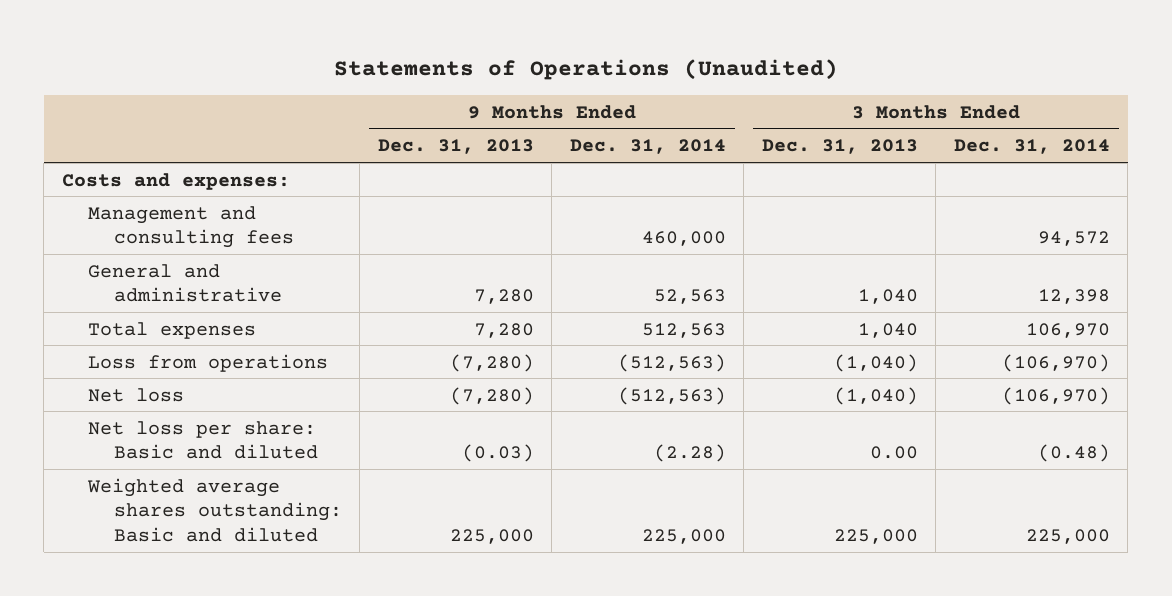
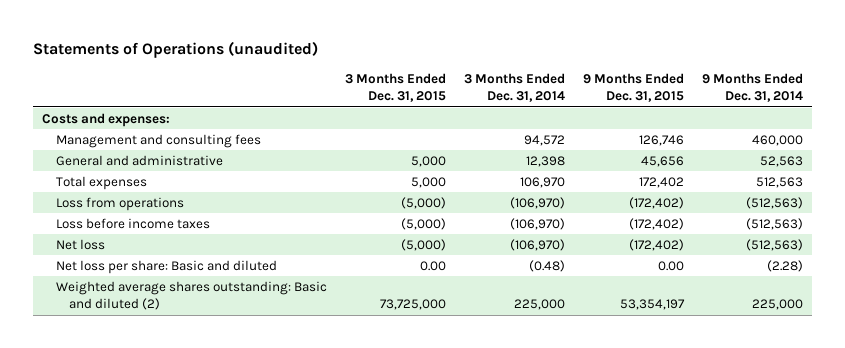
- Statements of Operations (Unaudited)
+ Statements of Operations (unaudited)
- | 9 Months Ended Dec. 31, 2013 | 9 Months Ended Dec. 31, 2014 | 3 Months Ended Dec. 31, 2013 | 3 Months Ended Dec. 31, 2014
+ | 3 Months Ended Dec. 31, 2015 | 3 Months Ended Dec. 31, 2014 | 9 Months Ended Dec. 31, 2015 | 9 Months Ended Dec. 31, 2014
+ Loss before income taxes | (5,000) | (106,970) | (172,402) | (512,563)
- Weighted average shares outstanding: Basic and diluted | 225,000 | 225,000 | 225,000 | 225,000
+ Weighted average shares outstanding: Basic and diluted (2) | 73,725,000 | 225,000 | 53,354,197 | 225,000

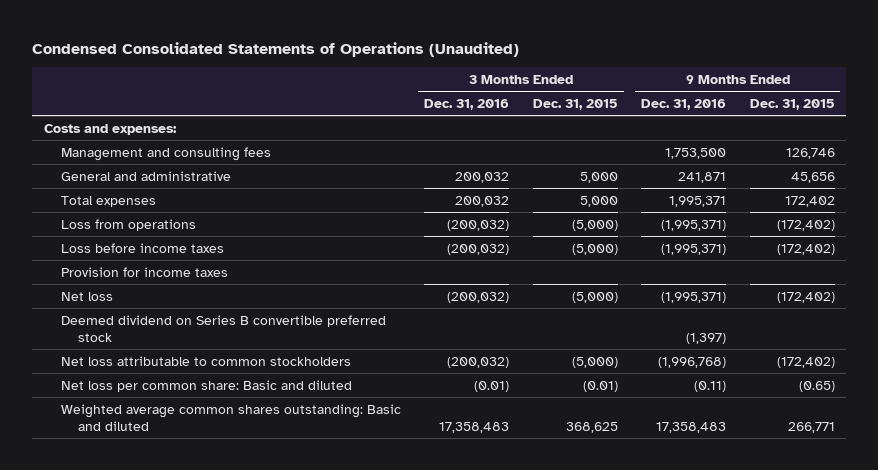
- Statements of Operations (unaudited)
+ Condensed Consolidated Statements of Operations (Unaudited)
- | 3 Months Ended Dec. 31, 2015 | 3 Months Ended Dec. 31, 2014 | 9 Months Ended Dec. 31, 2015 | 9 Months Ended Dec. 31, 2014
+ | 3 Months Ended Dec. 31, 2016 | 3 Months Ended Dec. 31, 2015 | 9 Months Ended Dec. 31, 2016 | 9 Months Ended Dec. 31, 2015
+ Provision for income taxes
- Net loss per share: Basic and diluted | 0.00 | (0.48) | 0.00 | (2.28)
- Weighted average shares outstanding: Basic and diluted (2) | 73,725,000 | 225,000 | 53,354,197 | 225,000
+ Deemed dividend on Series B convertible preferred stock | | | (1,397) |
+ Net loss attributable to common stockholders | (200,032) | (5,000) | (1,996,768) | (172,402)
+ Net loss per common share: Basic and diluted | (0.01) | (0.01) | (0.11) | (0.65)
+ Weighted average common shares outstanding: Basic and diluted | 17,358,483 | 368,625 | 17,358,483 | 266,771

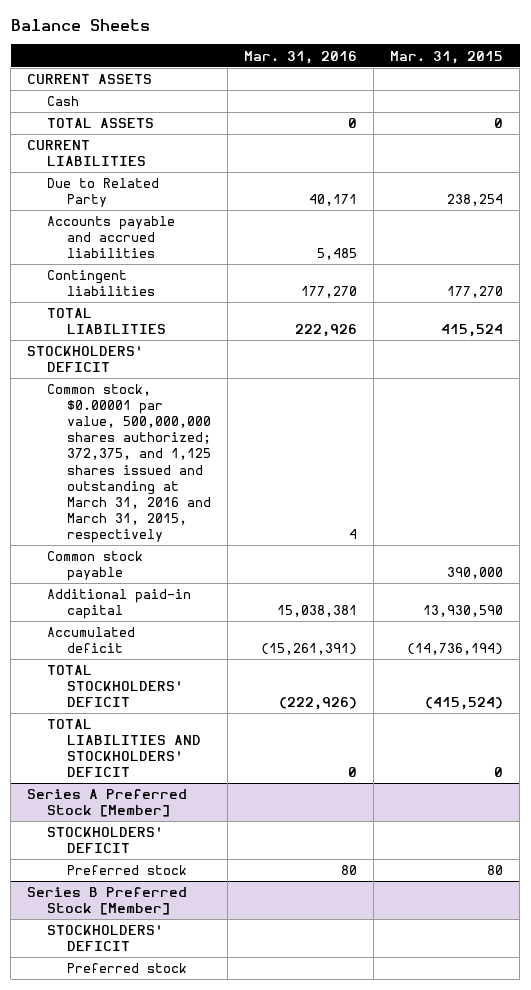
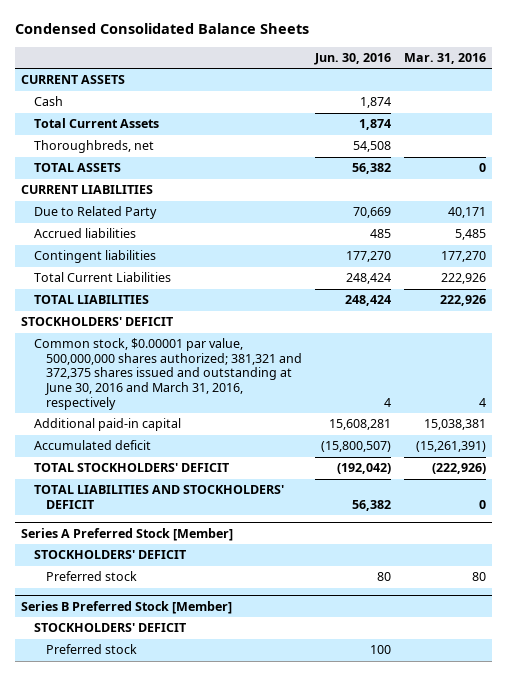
- Balance Sheets
+ Condensed Consolidated Balance Sheets
- | Mar. 31, 2016 | Mar. 31, 2015
+ | Jun. 30, 2016 | Mar. 31, 2016
+ Total Current Assets | 1,874 |
+ Thoroughbreds, net | 54,508 |
- Accounts payable and accrued liabilities | 5,485 |
+ Accrued liabilities | 485 | 5,485
+ Total Current Liabilities | 248,424 | 222,926
- Common stock, $0.00001 par value, 500,000,000 shares authorized; 372,375, and 1,125 shares issued and outstanding at March 31, 2016 and March 31, 2015, respectively | 4 |
- Common stock payable | | 390,000
+ Common stock, $0.00001 par value, 500,000,000 shares authorized; 381,321 and 372,375 shares issued and outstanding at June 30, 2016 and March 31, 2016, respectively | 4 | 4

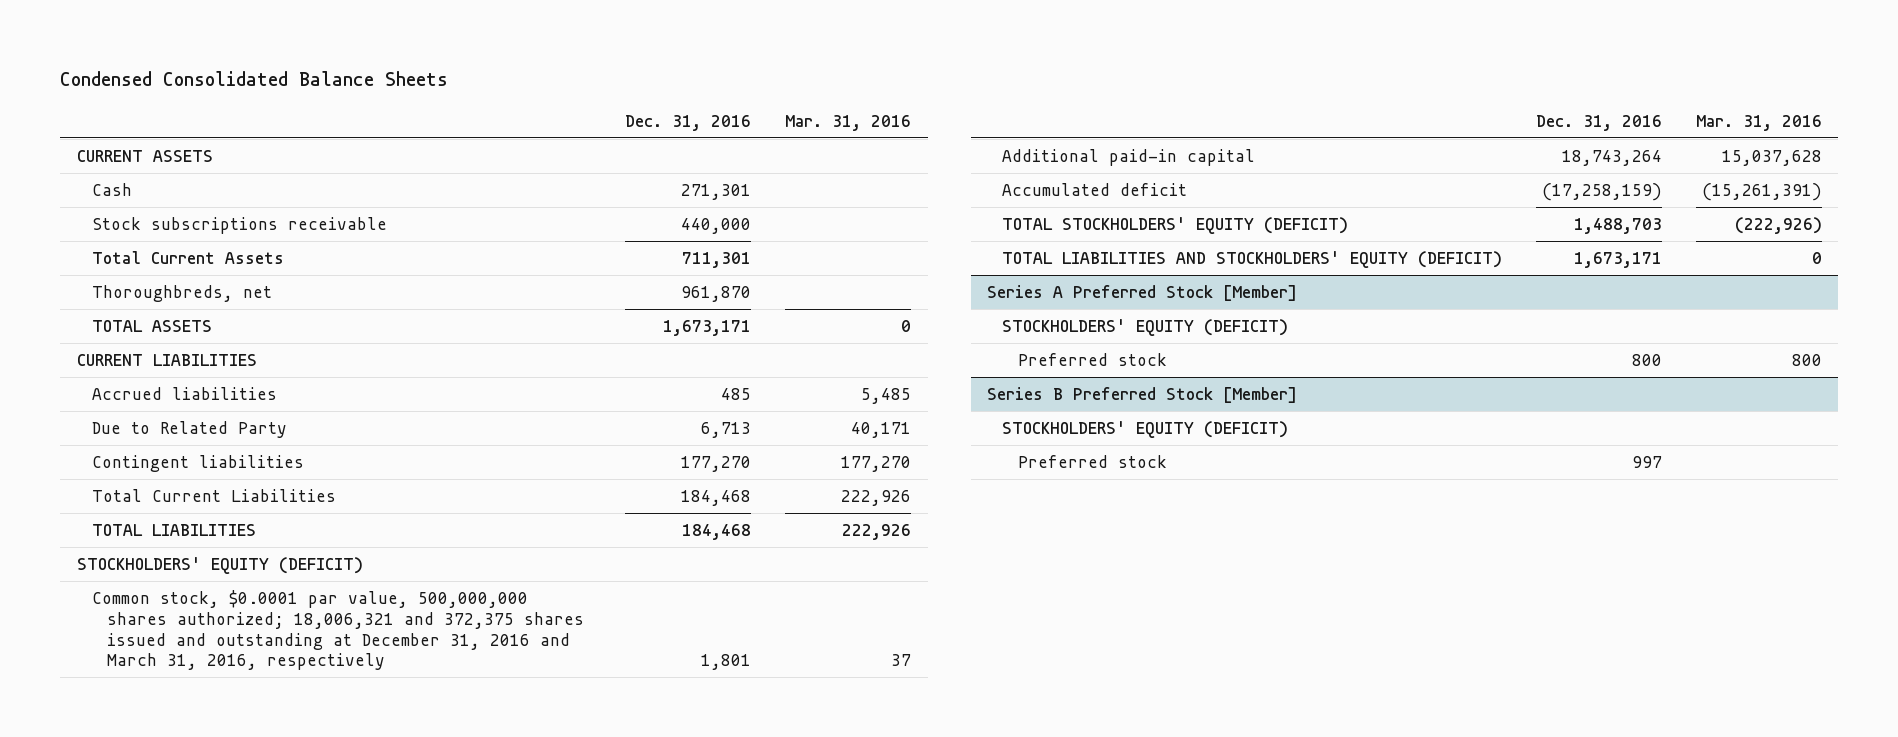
- | Jun. 30, 2016 | Mar. 31, 2016
+ | Dec. 31, 2016 | Mar. 31, 2016
+ Stock subscriptions receivable | 440,000 |
moved down: Due to Related Party | 6,713 | 40,171
- STOCKHOLDERS' DEFICIT
- Common stock, $0.00001 par value, 500,000,000 shares authorized; 381,321 and 372,375 shares issued and outstanding at June 30, 2016 and March 31, 2016, respectively | 4 | 4
- Additional paid-in capital | 15,608,281 | 15,038,381
+ STOCKHOLDERS' EQUITY (DEFICIT)
+ Common stock, $0.0001 par value, 500,000,000 shares authorized; 18,006,321 and 372,375 shares issued and outstanding at December 31, 2016 and March 31, 2016, respectively | 1,801 | 37
+ Additional paid-in capital | 18,743,264 | 15,037,628
- TOTAL STOCKHOLDERS' DEFICIT | (192,042) | (222,926)
- TOTAL LIABILITIES AND STOCKHOLDERS' DEFICIT | 56,382 | 0
+ TOTAL STOCKHOLDERS' EQUITY (DEFICIT) | 1,488,703 | (222,926)
+ TOTAL LIABILITIES AND STOCKHOLDERS' EQUITY (DEFICIT) | 1,673,171 | 0
@ Series A Preferred Stock [Member]
- STOCKHOLDERS' DEFICIT
- Preferred stock | 80 | 80
+ STOCKHOLDERS' EQUITY (DEFICIT)
+ Preferred stock | 800 | 800
@ Series B Preferred Stock [Member]
- STOCKHOLDERS' DEFICIT
+ STOCKHOLDERS' EQUITY (DEFICIT)

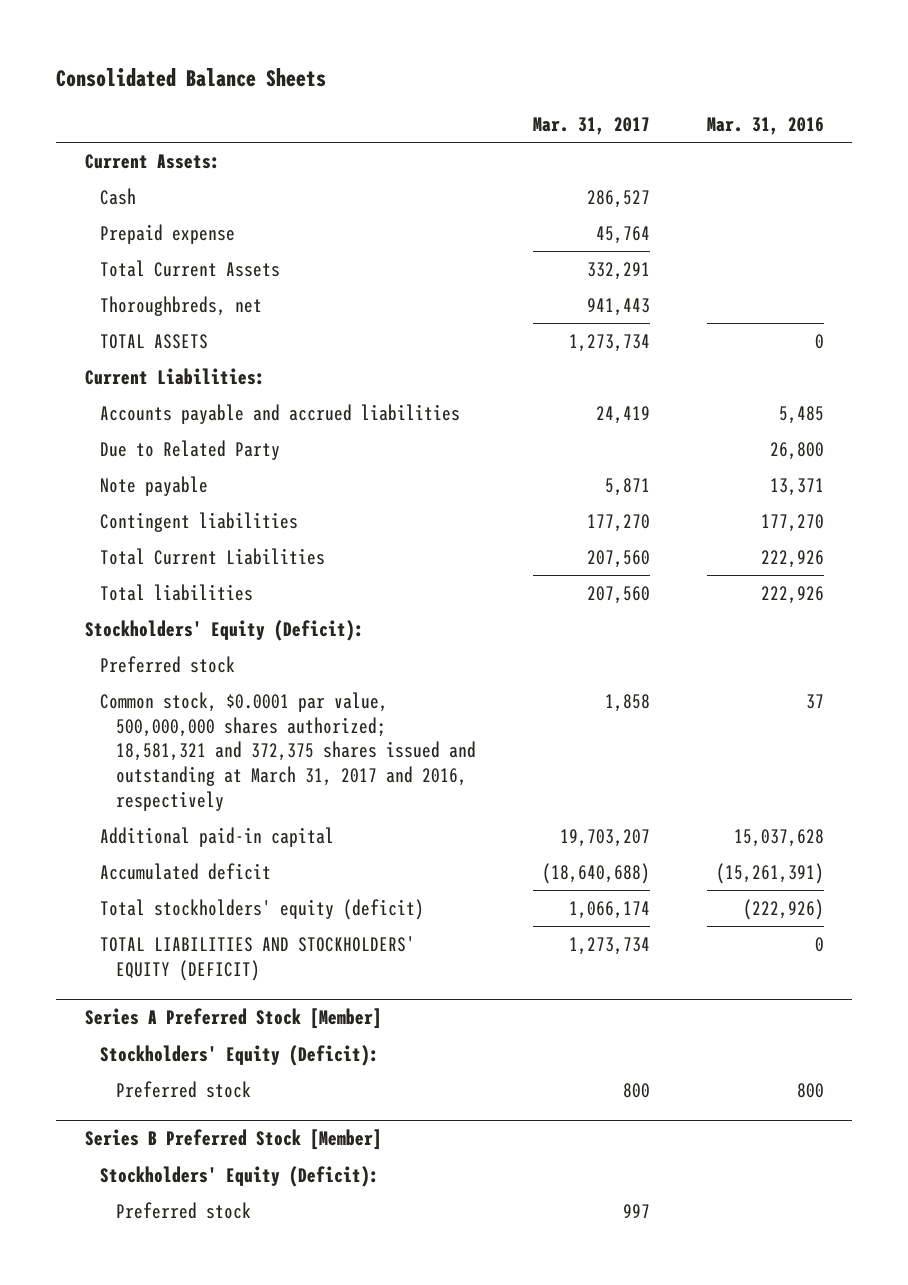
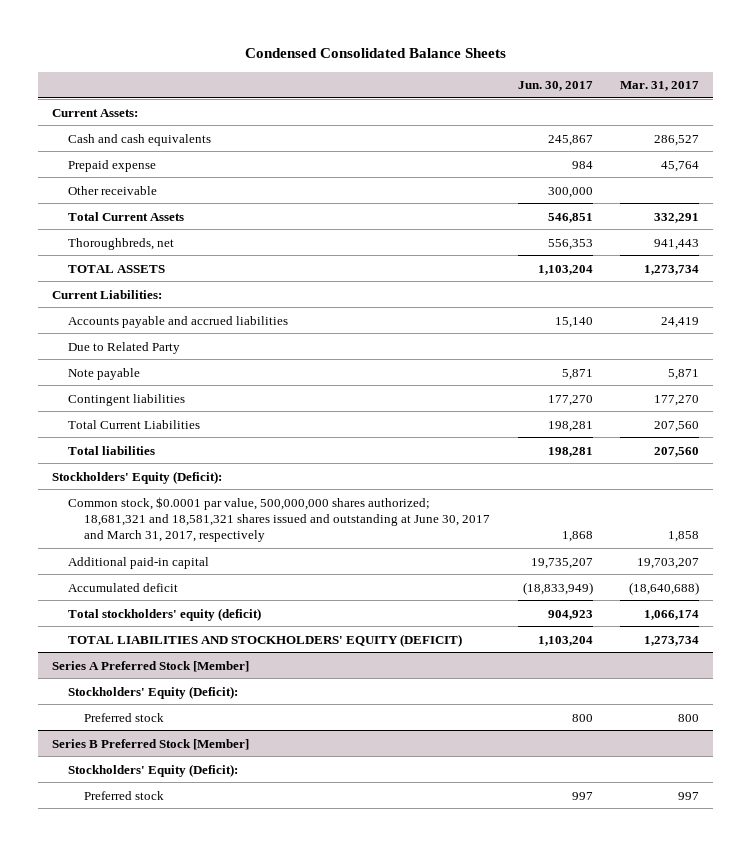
- Consolidated Balance Sheets
+ Condensed Consolidated Balance Sheets
- | Mar. 31, 2017 | Mar. 31, 2016
+ | Jun. 30, 2017 | Mar. 31, 2017
- Cash | 286,527 |
+ Cash and cash equivalents | 245,867 | 286,527
+ Other receivable | 300,000 |
- Preferred stock
- Common stock, $0.0001 par value, 500,000,000 shares authorized; 18,581,321 and 372,375 shares issued and outstanding at March 31, 2017 and 2016, respectively | 1,858 | 37
+ Common stock, $0.0001 par value, 500,000,000 shares authorized; 18,681,321 and 18,581,321 shares issued and outstanding at June 30, 2017 and March 31, 2017, respectively | 1,868 | 1,858

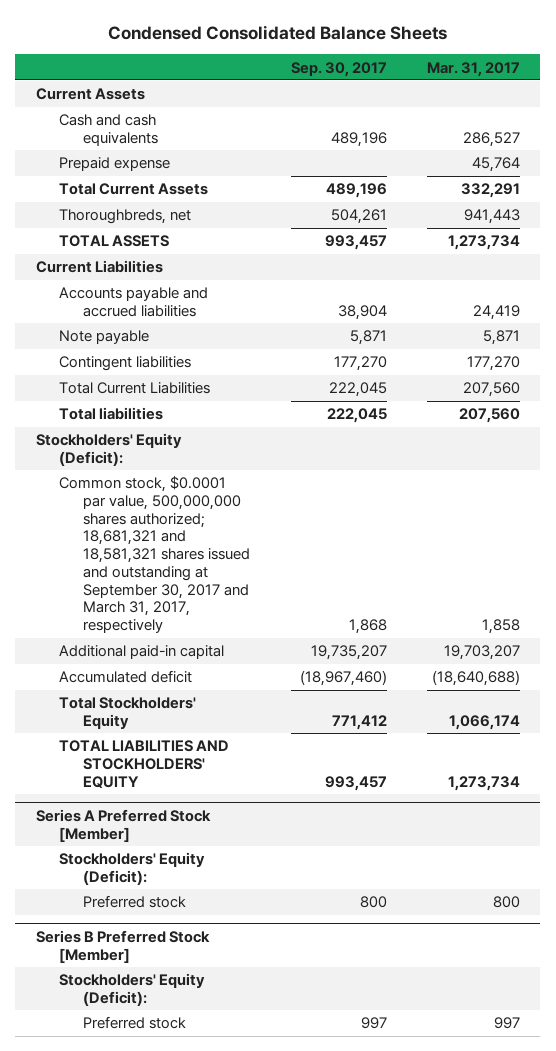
- | Jun. 30, 2017 | Mar. 31, 2017
+ | Sep. 30, 2017 | Mar. 31, 2017
- Current Assets:
+ Current Assets
- Other receivable | 300,000 |
- Current Liabilities:
+ Current Liabilities
- Due to Related Party
- Common stock, $0.0001 par value, 500,000,000 shares authorized; 18,681,321 and 18,581,321 shares issued and outstanding at June 30, 2017 and March 31, 2017, respectively | 1,868 | 1,858
+ Common stock, $0.0001 par value, 500,000,000 shares authorized; 18,681,321 and 18,581,321 shares issued and outstanding at September 30, 2017 and March 31, 2017, respectively | 1,868 | 1,858
- Total stockholders' equity (deficit) | 904,923 | 1,066,174
- TOTAL LIABILITIES AND STOCKHOLDERS' EQUITY (DEFICIT) | 1,103,204 | 1,273,734
+ Total Stockholders' Equity | 771,412 | 1,066,174
+ TOTAL LIABILITIES AND STOCKHOLDERS' EQUITY | 993,457 | 1,273,734

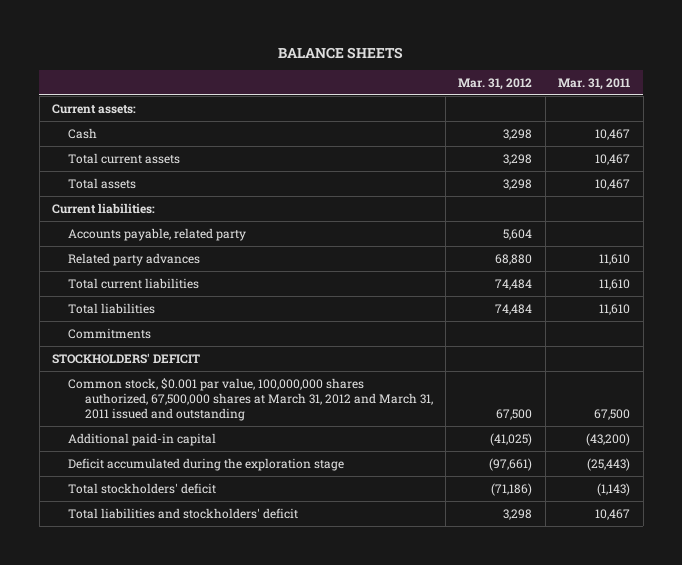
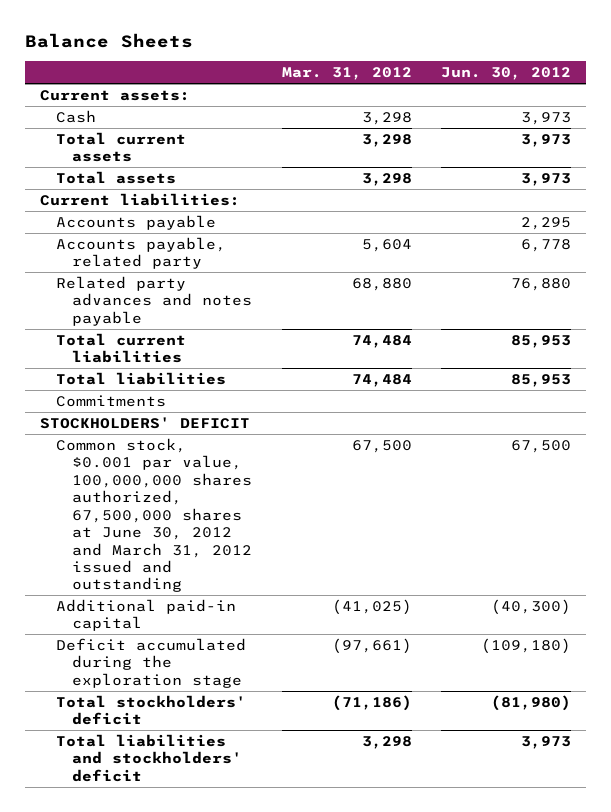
- BALANCE SHEETS
+ Balance Sheets
- | Mar. 31, 2012 | Mar. 31, 2011
+ | Mar. 31, 2012 | Jun. 30, 2012
+ Accounts payable | | 2,295
- Related party advances | 68,880 | 11,610
+ Related party advances and notes payable | 68,880 | 76,880
- Common stock, $0.001 par value, 100,000,000 shares authorized, 67,500,000 shares at March 31, 2012 and March 31, 2011 issued and outstanding | 67,500 | 67,500
+ Common stock, $0.001 par value, 100,000,000 shares authorized, 67,500,000 shares at June 30, 2012 and March 31, 2012 issued and outstanding | 67,500 | 67,500

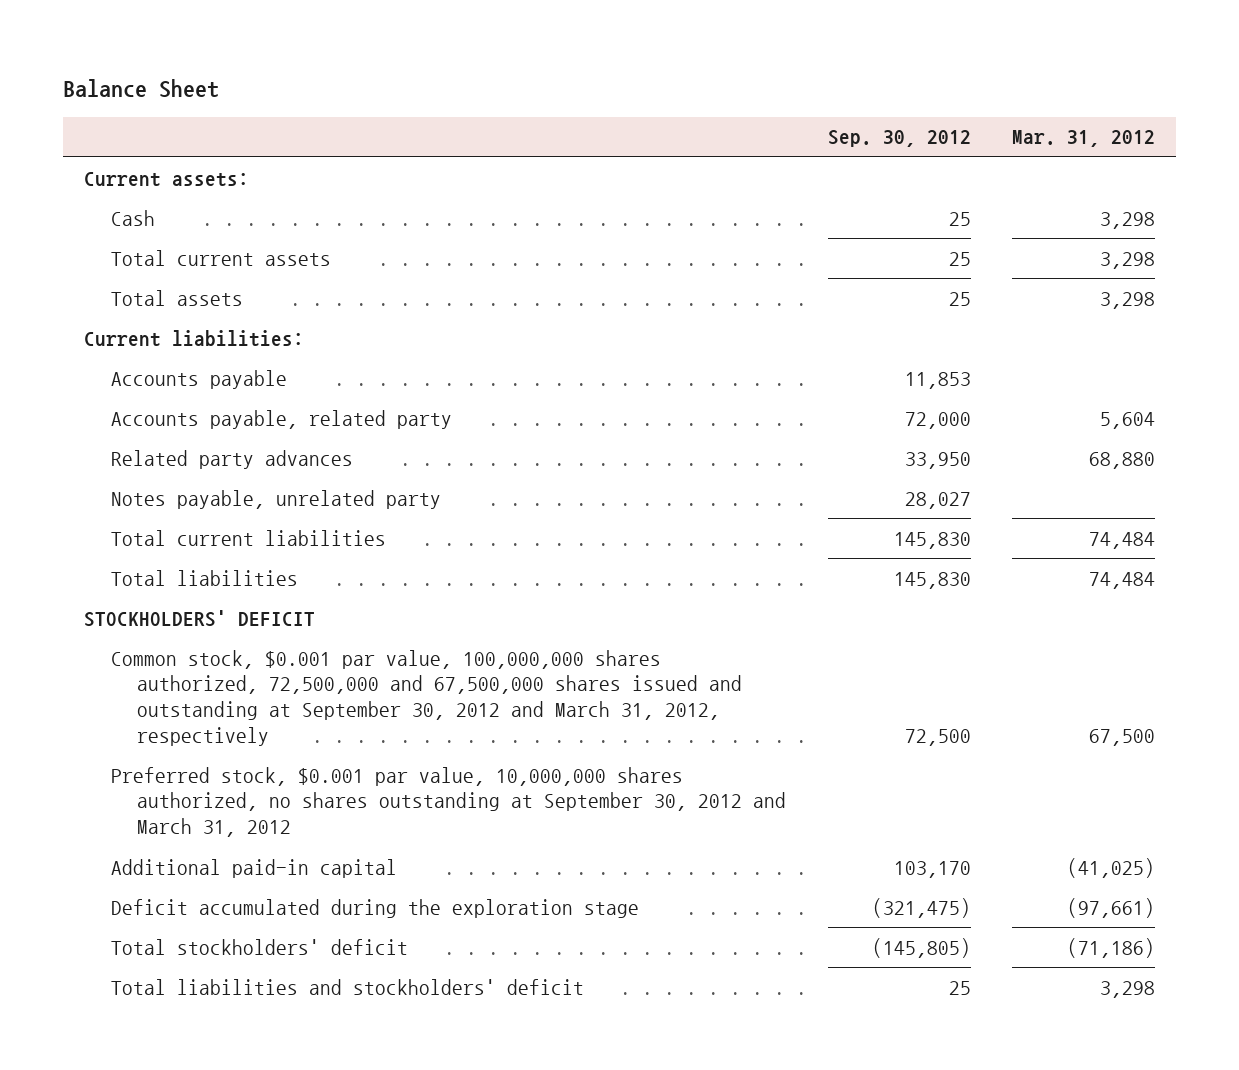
- Balance Sheets
+ Balance Sheet
- | Mar. 31, 2012 | Jun. 30, 2012
+ | Sep. 30, 2012 | Mar. 31, 2012
- Related party advances and notes payable | 68,880 | 76,880
+ Related party advances | 33,950 | 68,880
+ Notes payable, unrelated party | 28,027 |
- Commitments
- Common stock, $0.001 par value, 100,000,000 shares authorized, 67,500,000 shares at June 30, 2012 and March 31, 2012 issued and outstanding | 67,500 | 67,500
+ Common stock, $0.001 par value, 100,000,000 shares authorized, 72,500,000 and 67,500,000 shares issued and outstanding at September 30, 2012 and March 31, 2012, respectively | 72,500 | 67,500
+ Preferred stock, $0.001 par value, 10,000,000 shares authorized, no shares outstanding at September 30, 2012 and March 31, 2012

